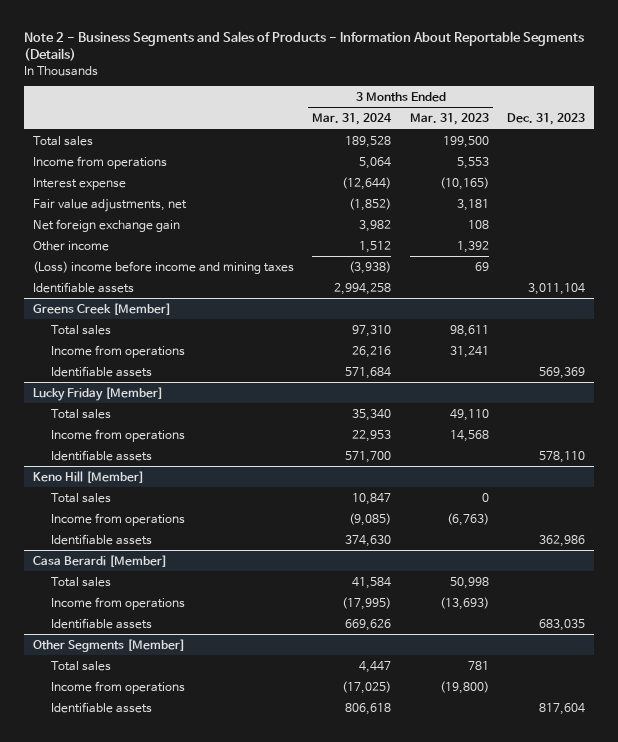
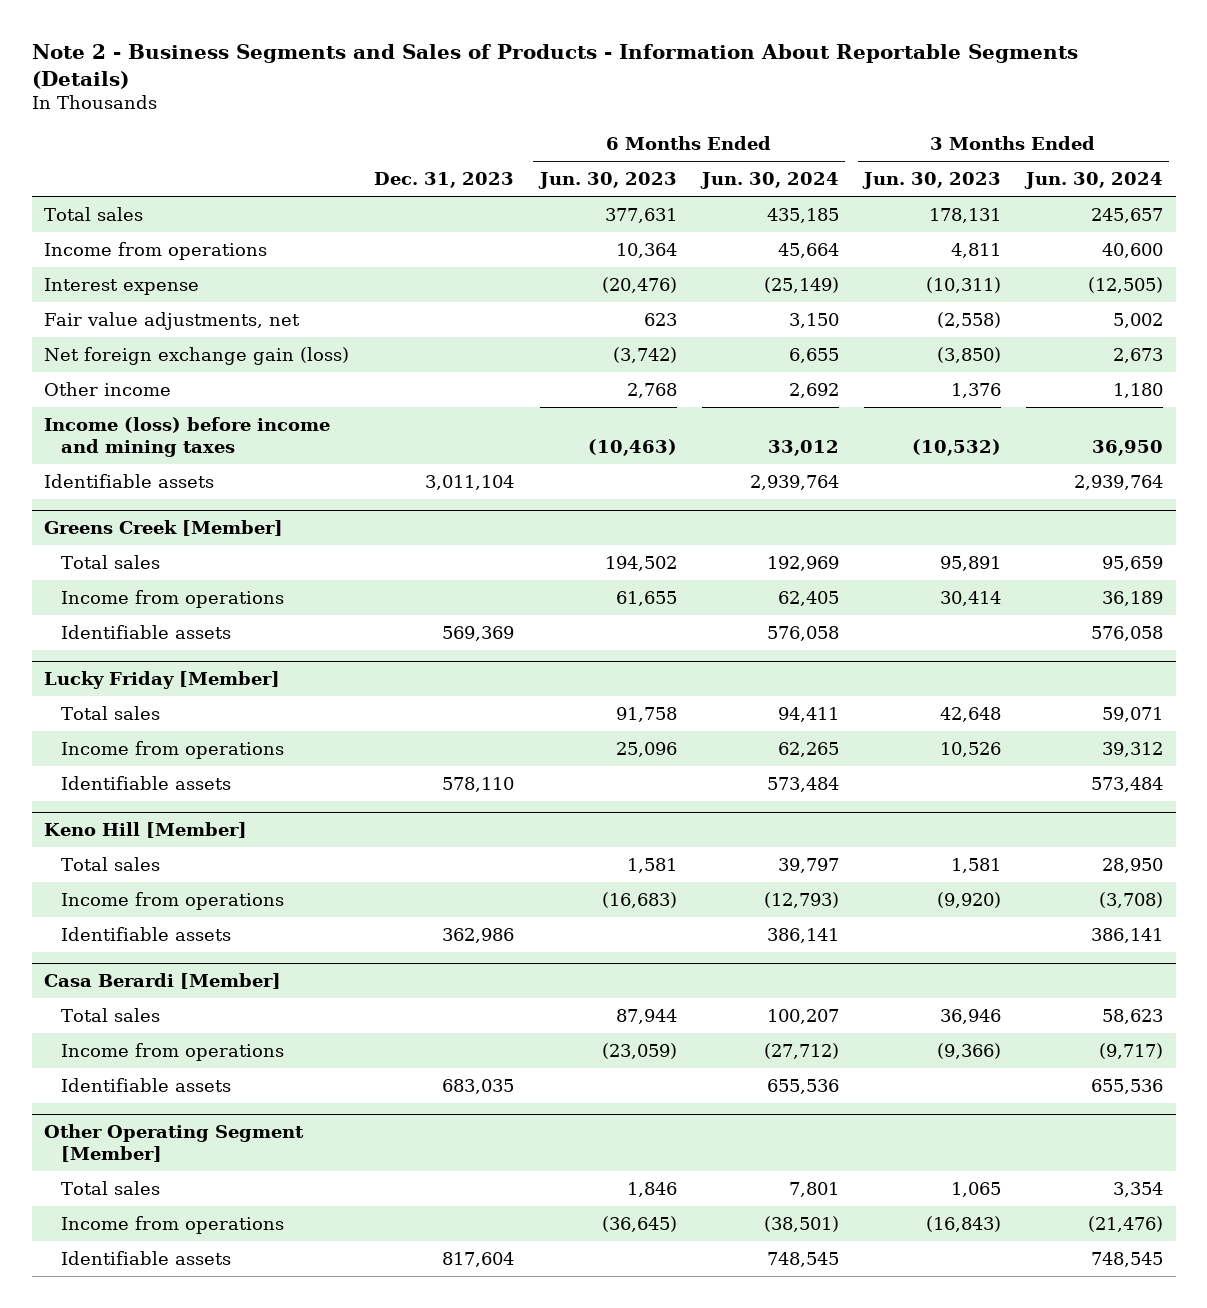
- | 3 Months Ended Mar. 31, 2024 | 3 Months Ended Mar. 31, 2023 | Dec. 31, 2023
+ | Dec. 31, 2023 | 6 Months Ended Jun. 30, 2023 | 6 Months Ended Jun. 30, 2024 | 3 Months Ended Jun. 30, 2023 | 3 Months Ended Jun. 30, 2024
- Net foreign exchange gain | 3,982 | 108 |
+ Net foreign exchange gain (loss) | | (3,742) | 6,655 | (3,850) | 2,673
- (Loss) income before income and mining taxes | (3,938) | 69 |
+ Income (loss) before income and mining taxes | | (10,463) | 33,012 | (10,532) | 36,950
- Other Segments [Member]
+ Other Operating Segment [Member]

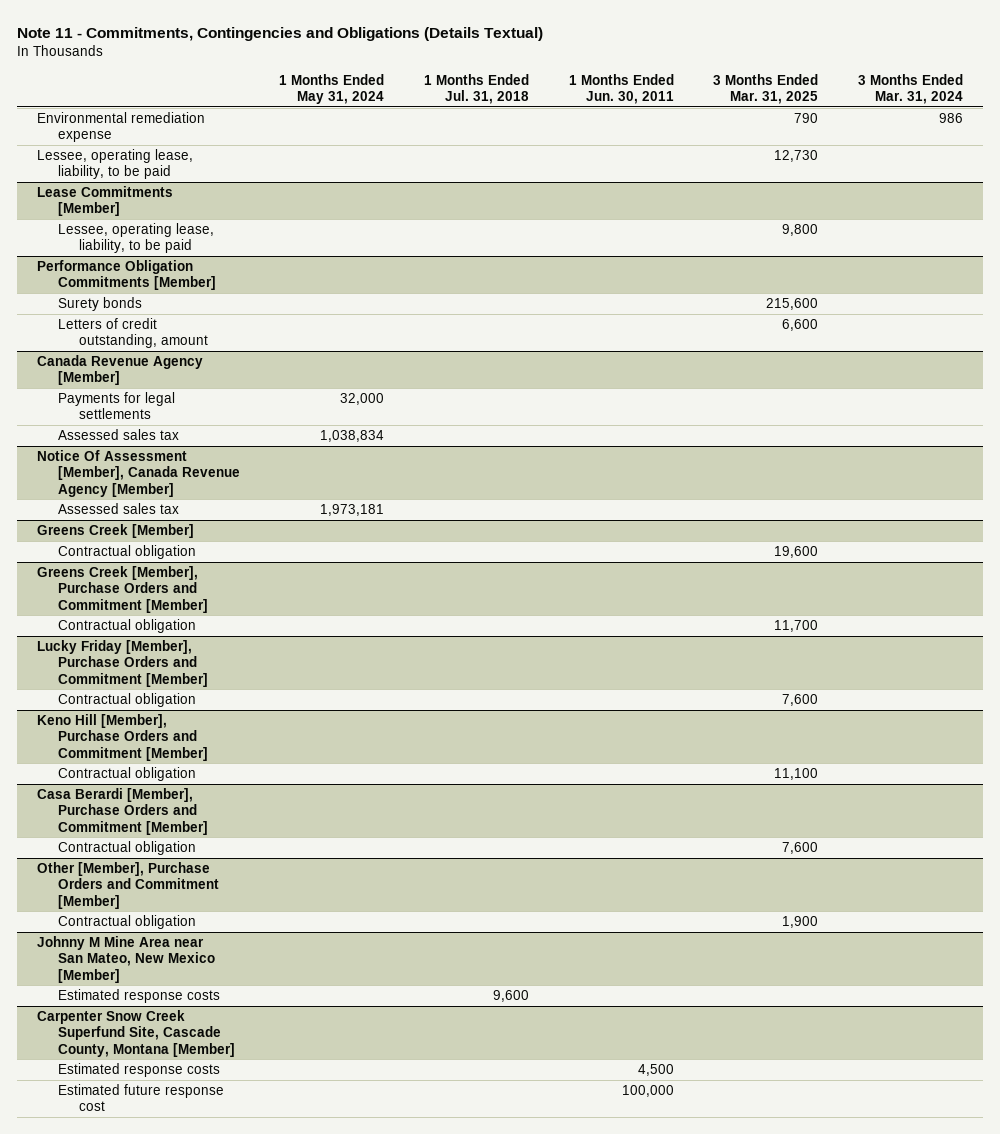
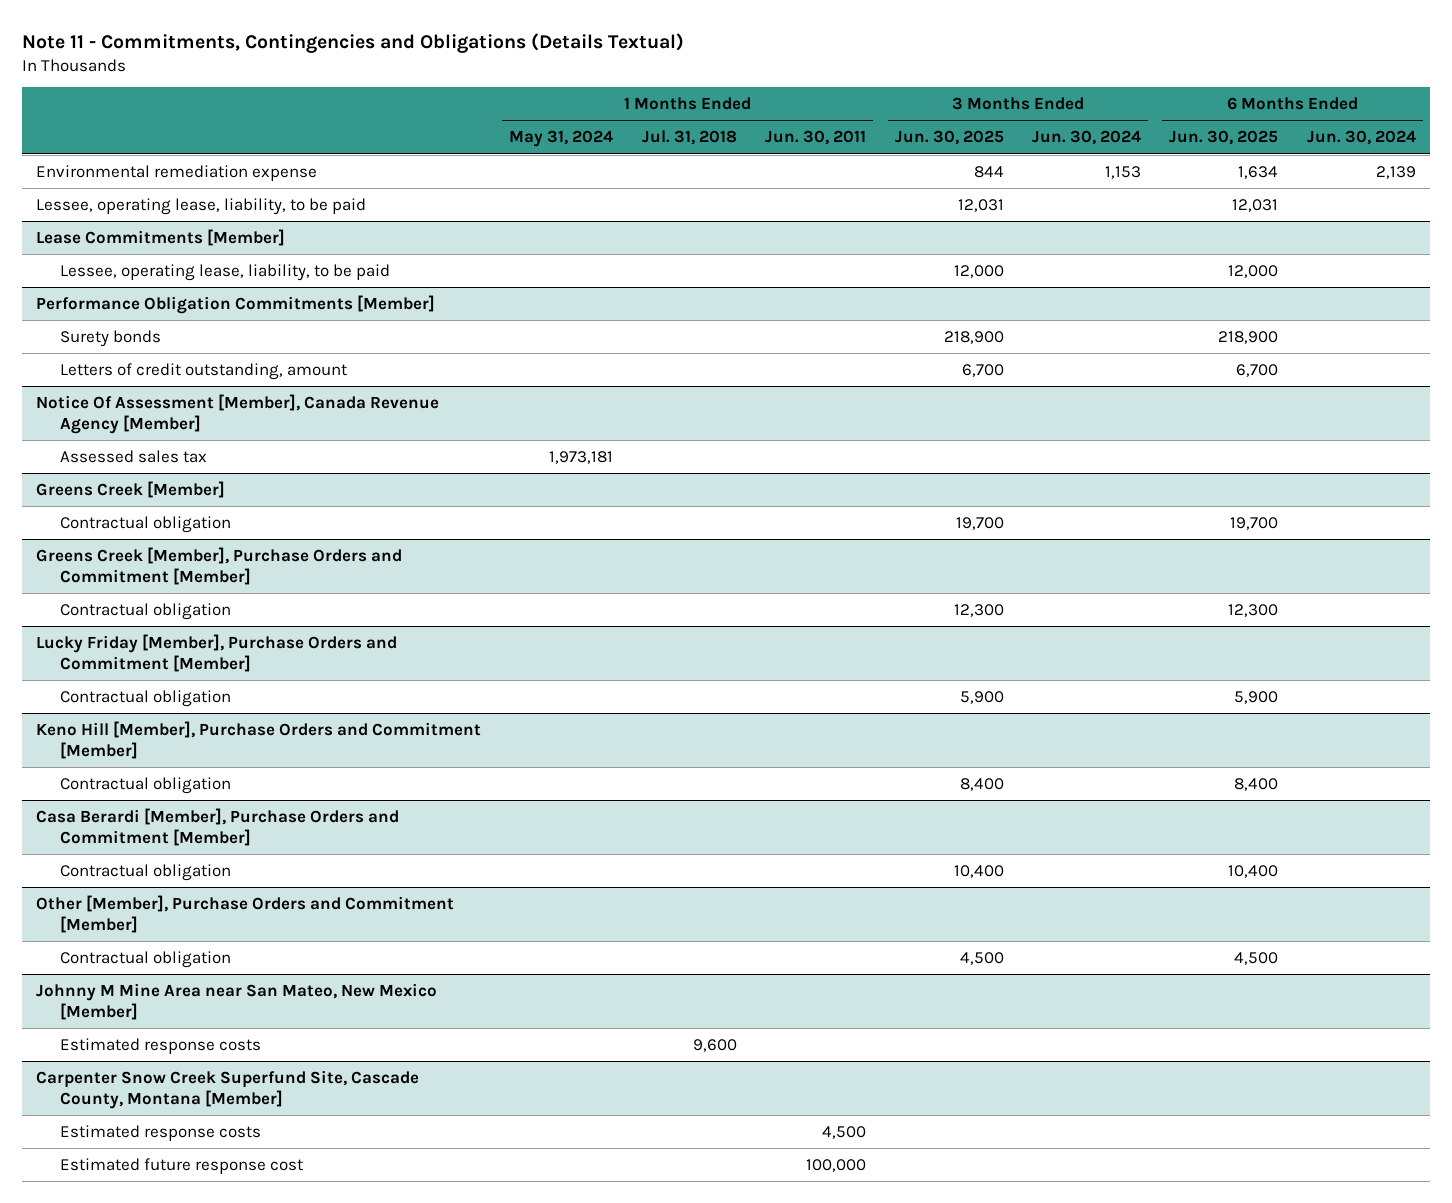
- | 1 Months Ended May 31, 2024 | 1 Months Ended Jul. 31, 2018 | 1 Months Ended Jun. 30, 2011 | 3 Months Ended Mar. 31, 2025 | 3 Months Ended Mar. 31, 2024
+ | 1 Months Ended May 31, 2024 | 1 Months Ended Jul. 31, 2018 | 1 Months Ended Jun. 30, 2011 | 3 Months Ended Jun. 30, 2025 | 3 Months Ended Jun. 30, 2024 | 6 Months Ended Jun. 30, 2025 | 6 Months Ended Jun. 30, 2024
- Canada Revenue Agency [Member]
- Payments for legal settlements | 32,000 | | | |
- Assessed sales tax | 1,038,834 | | | |

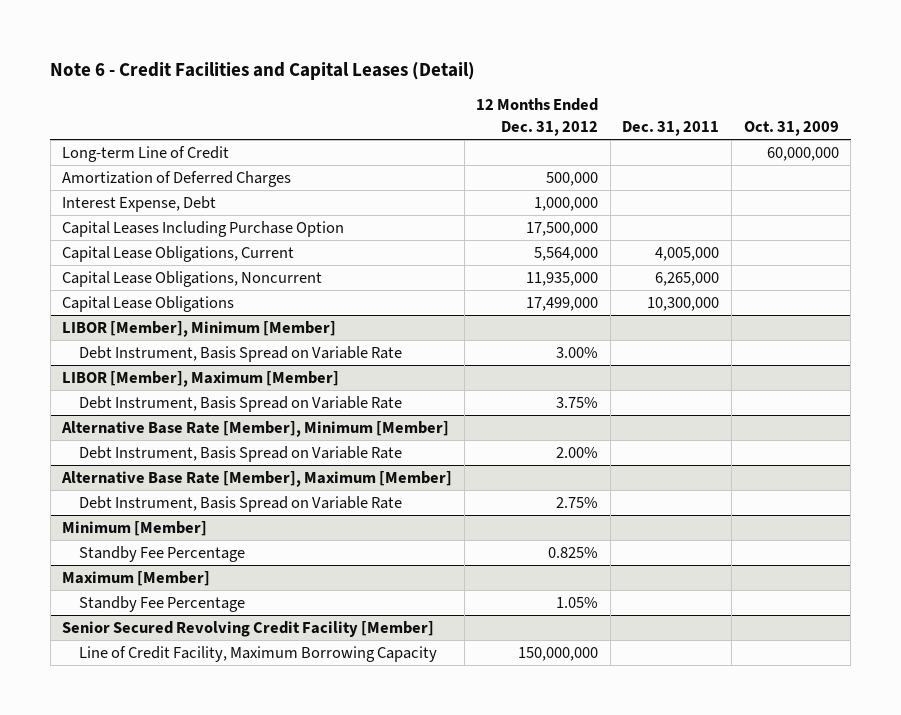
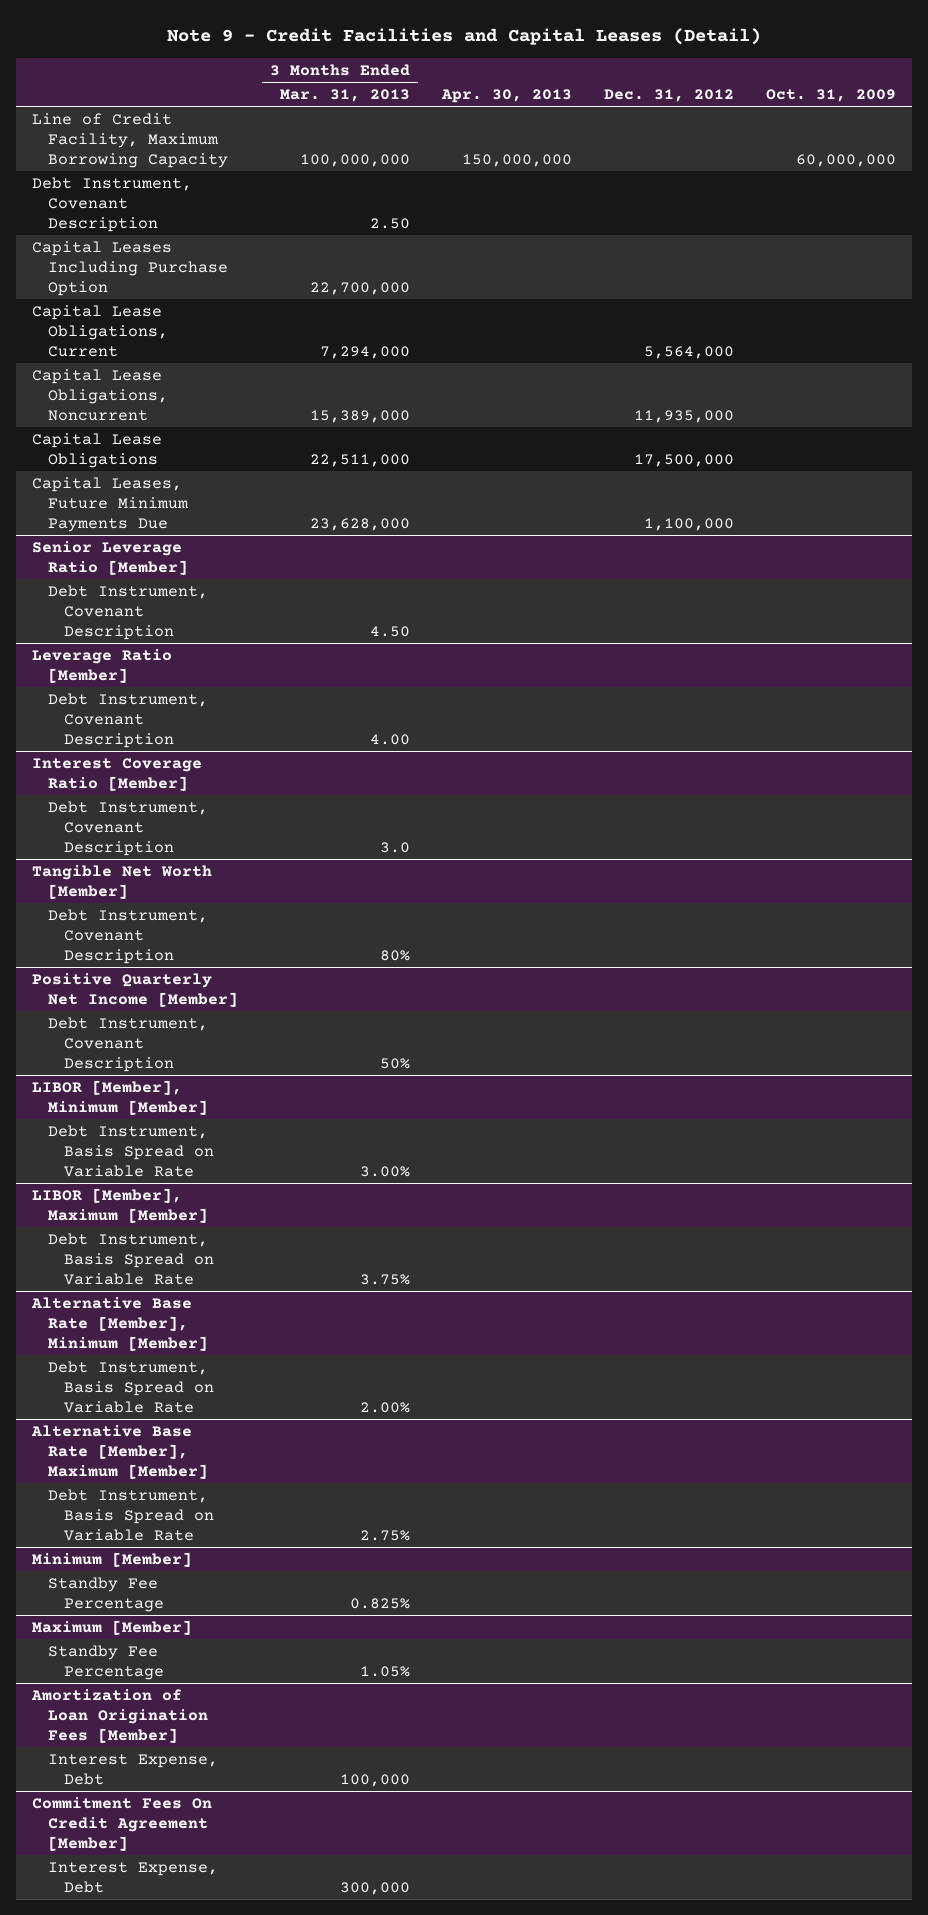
- Note 6 - Credit Facilities and Capital Leases (Detail)
+ Note 9 - Credit Facilities and Capital Leases (Detail)
- | 12 Months Ended Dec. 31, 2012 | Dec. 31, 2011 | Oct. 31, 2009
+ | 3 Months Ended Mar. 31, 2013 | Apr. 30, 2013 | Dec. 31, 2012 | Oct. 31, 2009
- Long-term Line of Credit | | | 60,000,000
- Amortization of Deferred Charges | 500,000 | |
- Interest Expense, Debt | 1,000,000 | |
+ Line of Credit Facility, Maximum Borrowing Capacity | 100,000,000 | 150,000,000 | | 60,000,000
+ Debt Instrument, Covenant Description | 2.50 | | |
+ Capital Leases, Future Minimum Payments Due | 23,628,000 | | 1,100,000 |
+ Senior Leverage Ratio [Member]
+ Debt Instrument, Covenant Description | 4.50 | | |
+ Leverage Ratio [Member]
+ Debt Instrument, Covenant Description | 4.00 | | |
+ Interest Coverage Ratio [Member]
+ Debt Instrument, Covenant Description | 3.0 | | |
+ Tangible Net Worth [Member]
+ Debt Instrument, Covenant Description | 80% | | |
+ Positive Quarterly Net Income [Member]
+ Debt Instrument, Covenant Description | 50% | | |
- Senior Secured Revolving Credit Facility [Member]
- Line of Credit Facility, Maximum Borrowing Capacity | 150,000,000 | |
+ Amortization of Loan Origination Fees [Member]
+ Interest Expense, Debt | 100,000 | | |
+ Commitment Fees On Credit Agreement [Member]
+ Interest Expense, Debt | 300,000 | | |

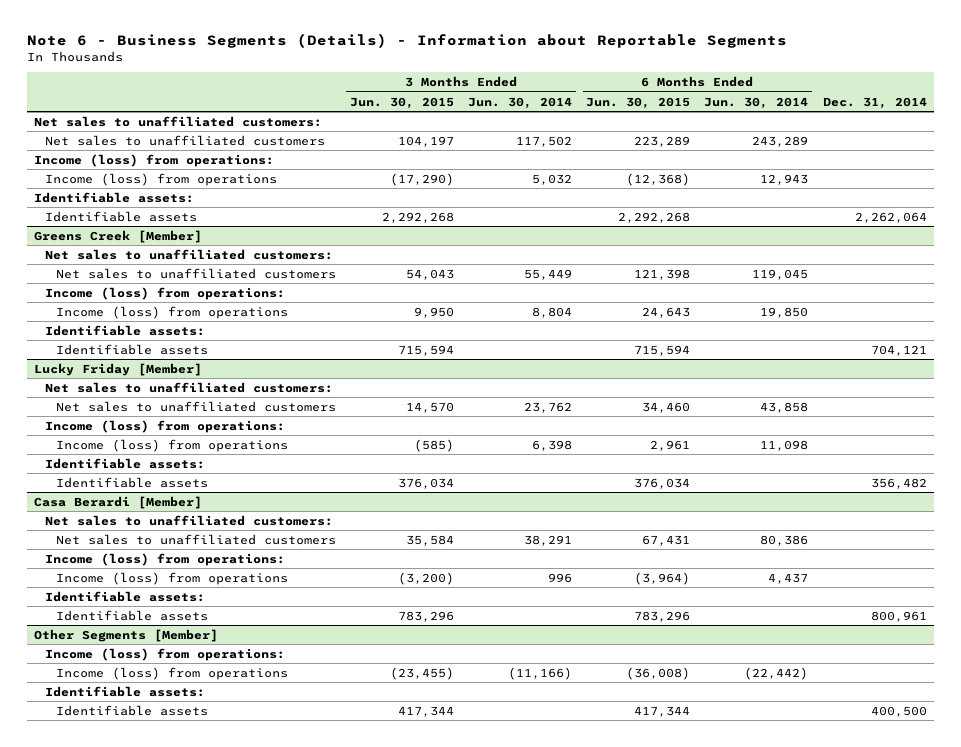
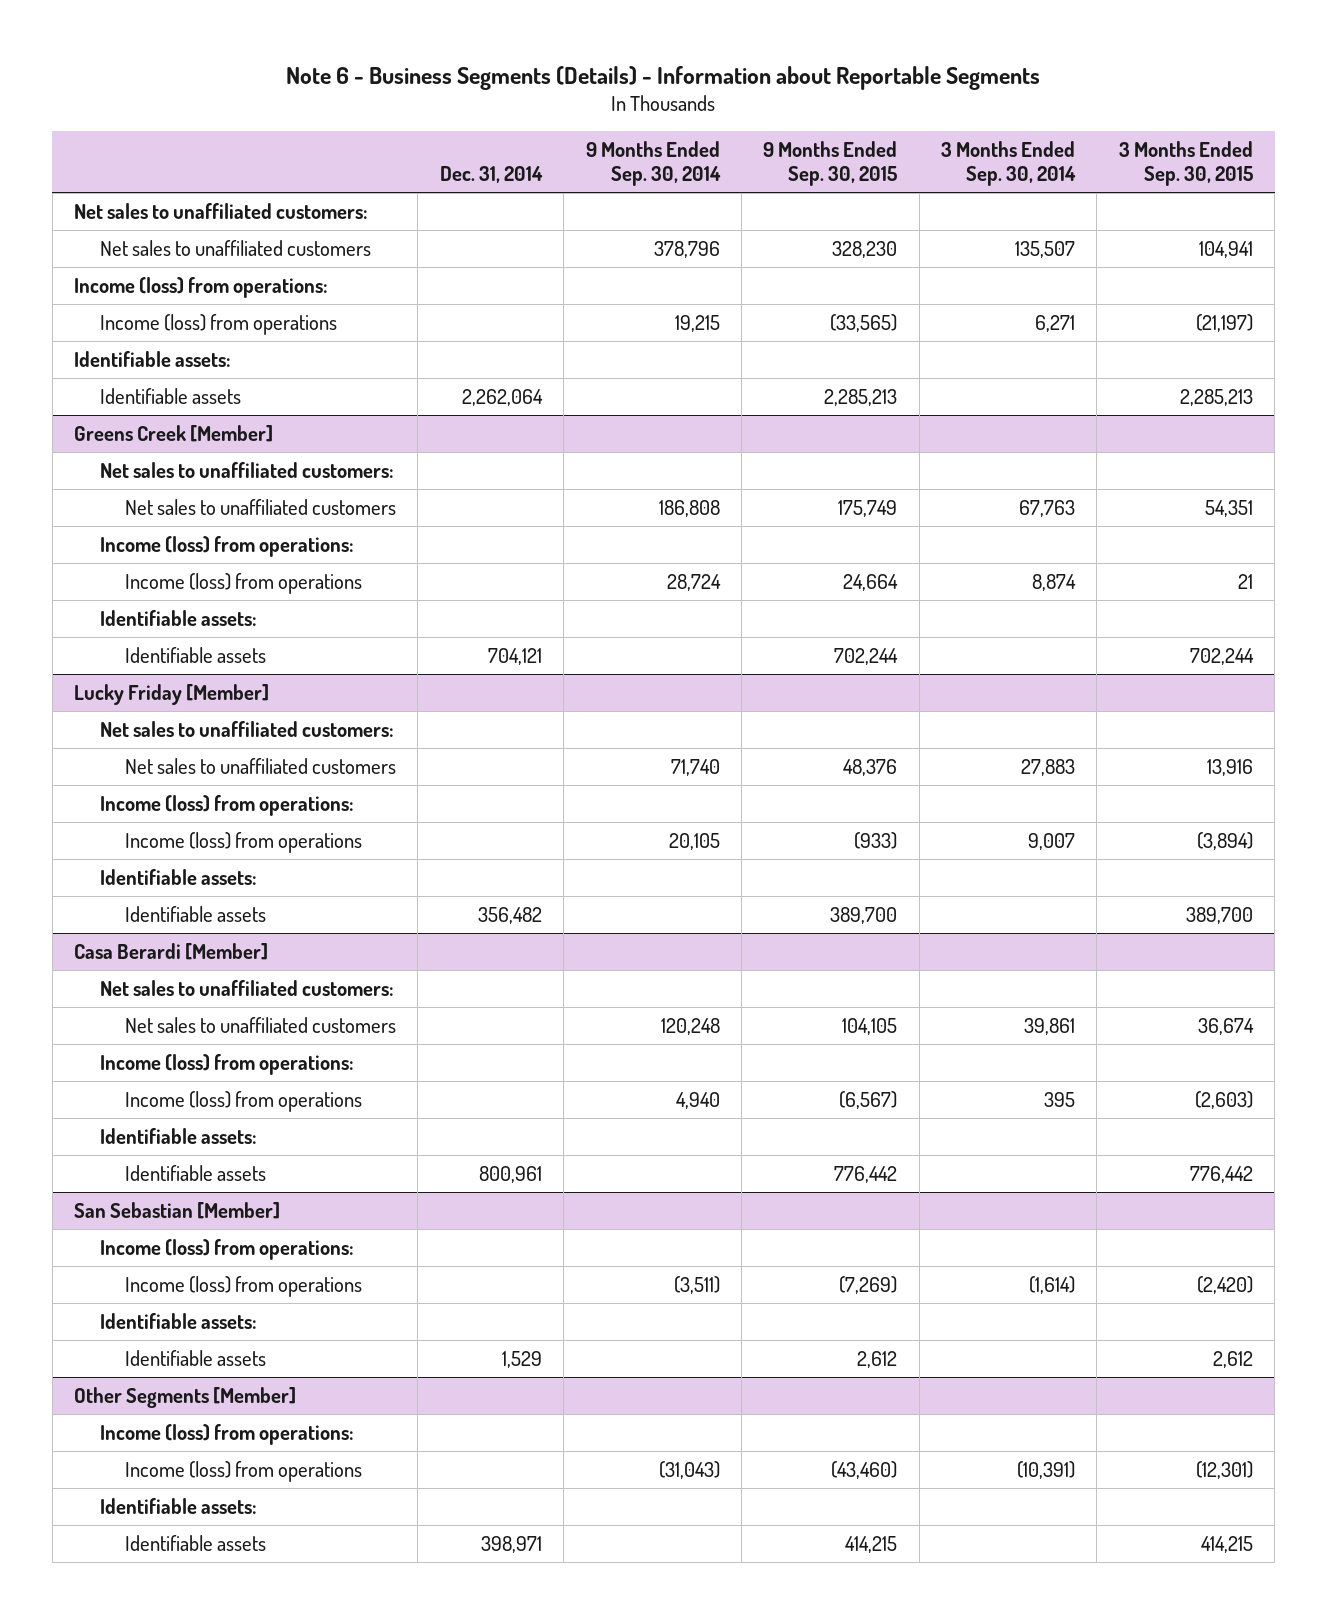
- | 3 Months Ended Jun. 30, 2015 | 3 Months Ended Jun. 30, 2014 | 6 Months Ended Jun. 30, 2015 | 6 Months Ended Jun. 30, 2014 | Dec. 31, 2014
+ | Dec. 31, 2014 | 9 Months Ended Sep. 30, 2014 | 9 Months Ended Sep. 30, 2015 | 3 Months Ended Sep. 30, 2014 | 3 Months Ended Sep. 30, 2015
+ San Sebastian [Member]
+ Income (loss) from operations:
+ Income (loss) from operations | | (3,511) | (7,269) | (1,614) | (2,420)
+ Identifiable assets:
+ Identifiable assets | 1,529 | | 2,612 | | 2,612
@ Other Segments [Member]
- Identifiable assets | 417,344 | | 417,344 | | 400,500
+ Identifiable assets | 398,971 | | 414,215 | | 414,215

